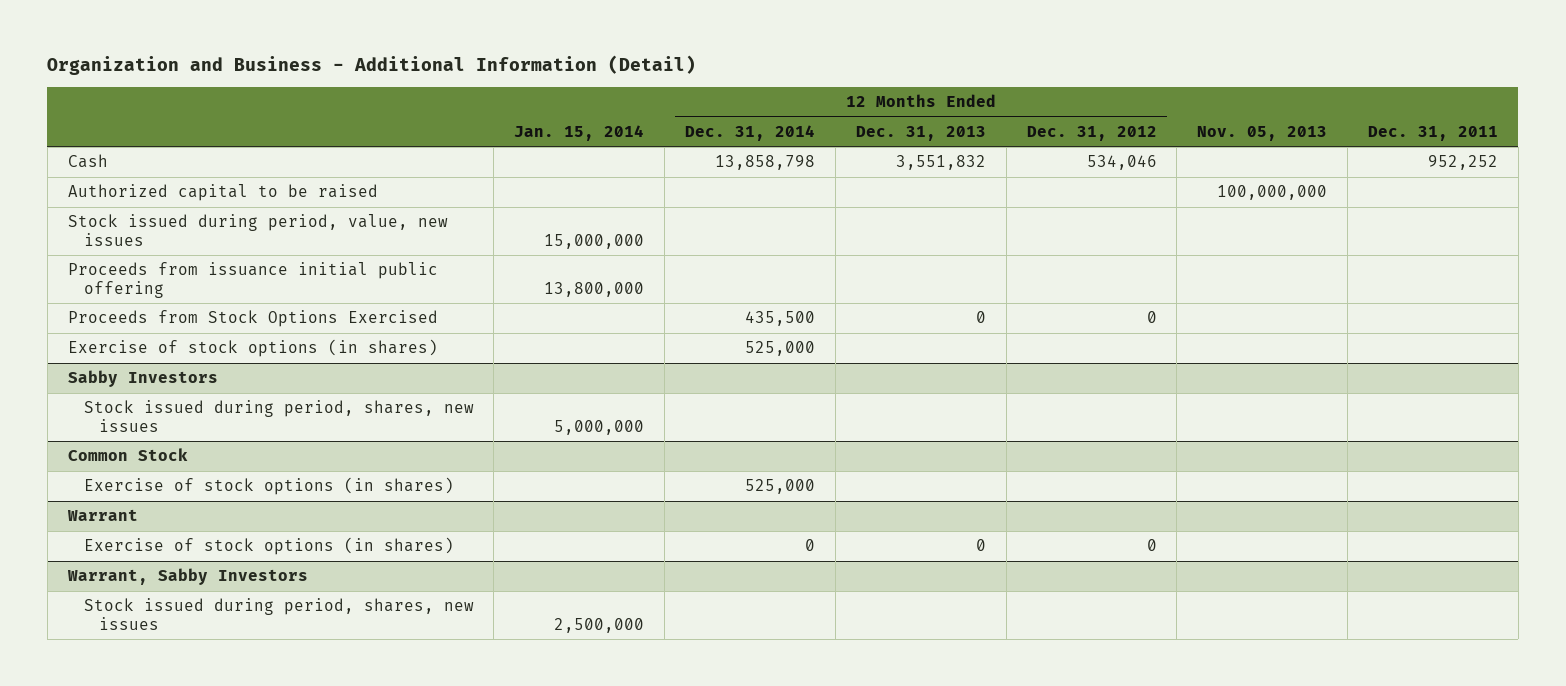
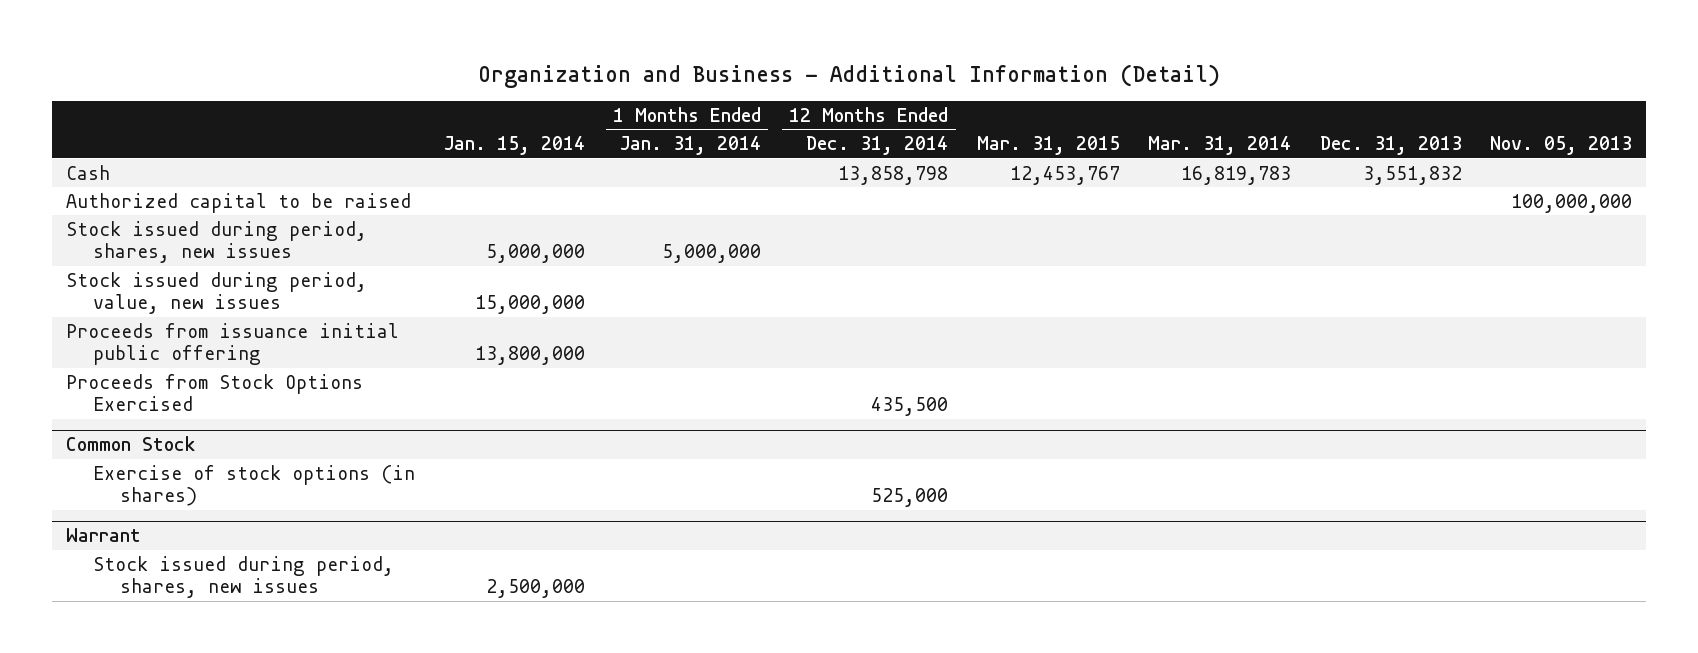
- | Jan. 15, 2014 | 12 Months Ended Dec. 31, 2014 | 12 Months Ended Dec. 31, 2013 | 12 Months Ended Dec. 31, 2012 | Nov. 05, 2013 | Dec. 31, 2011
+ | Jan. 15, 2014 | 1 Months Ended Jan. 31, 2014 | 12 Months Ended Dec. 31, 2014 | Mar. 31, 2015 | Mar. 31, 2014 | Dec. 31, 2013 | Nov. 05, 2013
+ Stock issued during period, shares, new issues | 5,000,000 | 5,000,000 | | | | |
- Exercise of stock options (in shares) | | 525,000 | | | |
- Sabby Investors
- Stock issued during period, shares, new issues | 5,000,000 | | | | |
@ Warrant
- Exercise of stock options (in shares) | | 0 | 0 | 0 | |
- Warrant, Sabby Investors
- Stock issued during period, shares, new issues | 2,500,000 | | | | |
@ Warrant
+ Stock issued during period, shares, new issues | 2,500,000 | | | | | |

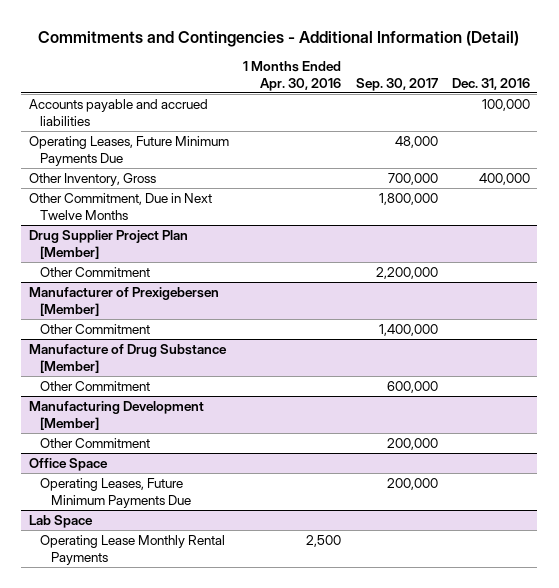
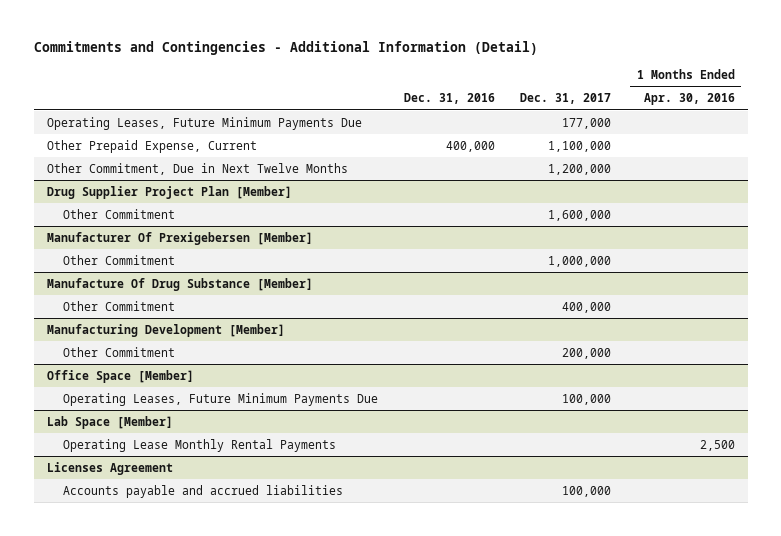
- | 1 Months Ended Apr. 30, 2016 | Sep. 30, 2017 | Dec. 31, 2016
+ | Dec. 31, 2016 | Dec. 31, 2017 | 1 Months Ended Apr. 30, 2016
- Accounts payable and accrued liabilities | | | 100,000
- Other Inventory, Gross | | 700,000 | 400,000
+ Other Prepaid Expense, Current | 400,000 | 1,100,000 |
- Manufacturer of Prexigebersen [Member]
+ Manufacturer Of Prexigebersen [Member]
- Manufacture of Drug Substance [Member]
+ Manufacture Of Drug Substance [Member]
- Office Space
+ Office Space [Member]
- Lab Space
+ Lab Space [Member]
+ Licenses Agreement
+ Accounts payable and accrued liabilities | | 100,000 |

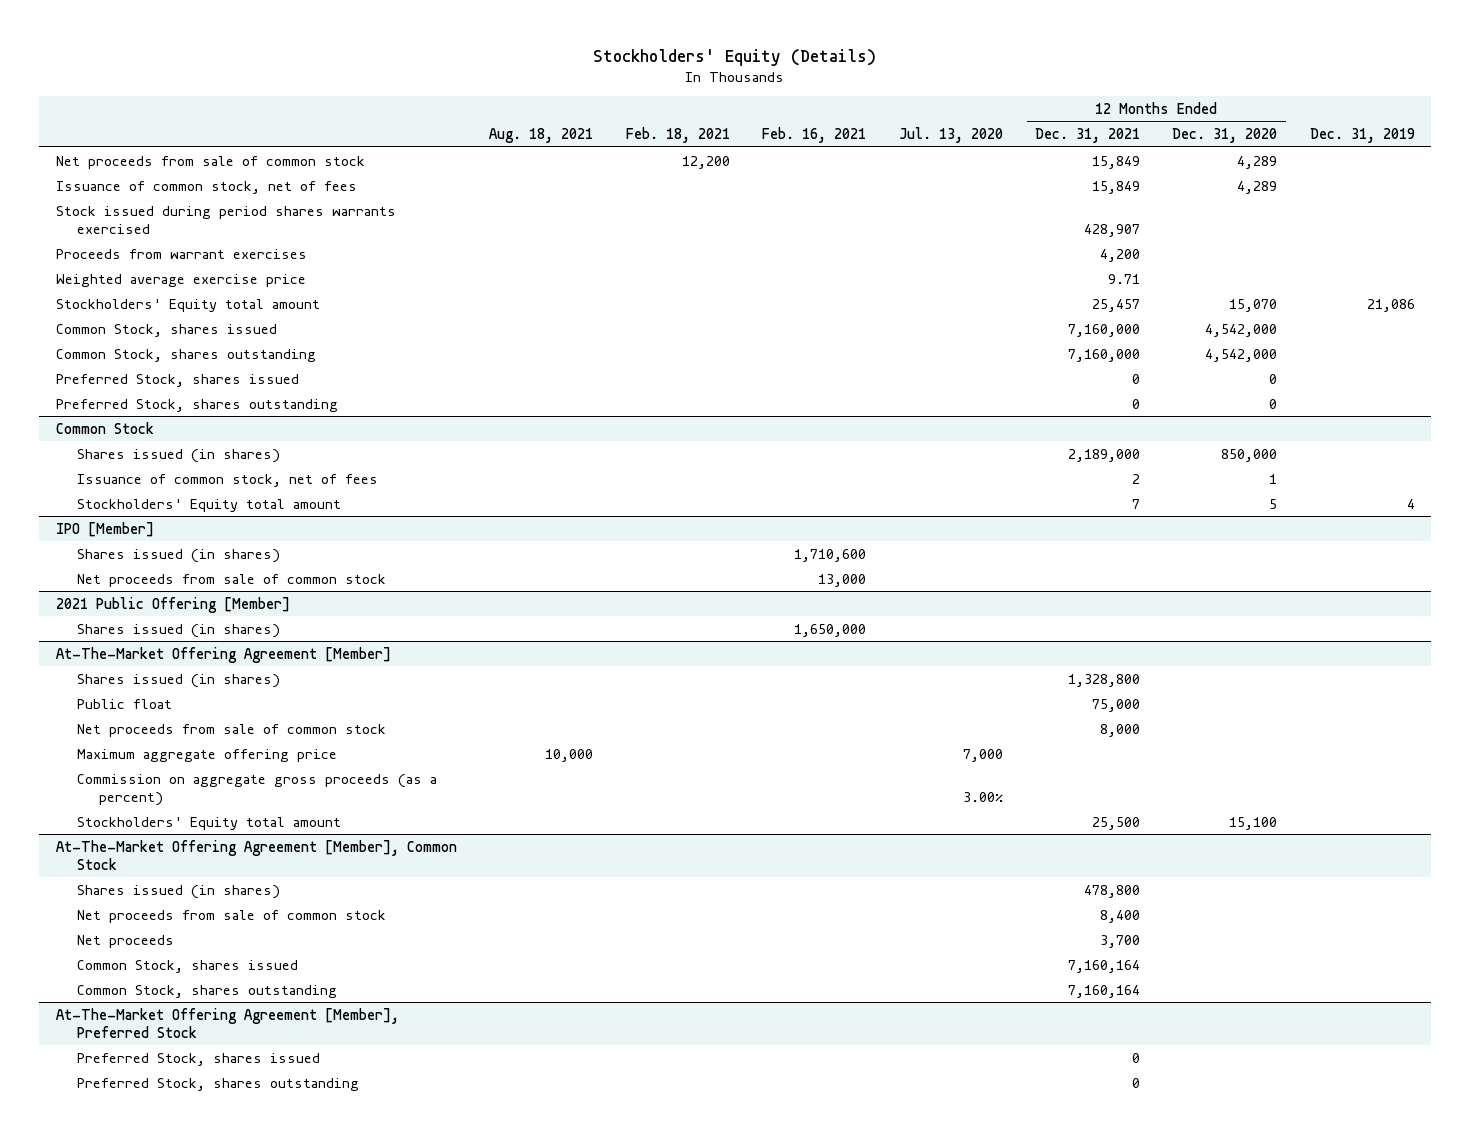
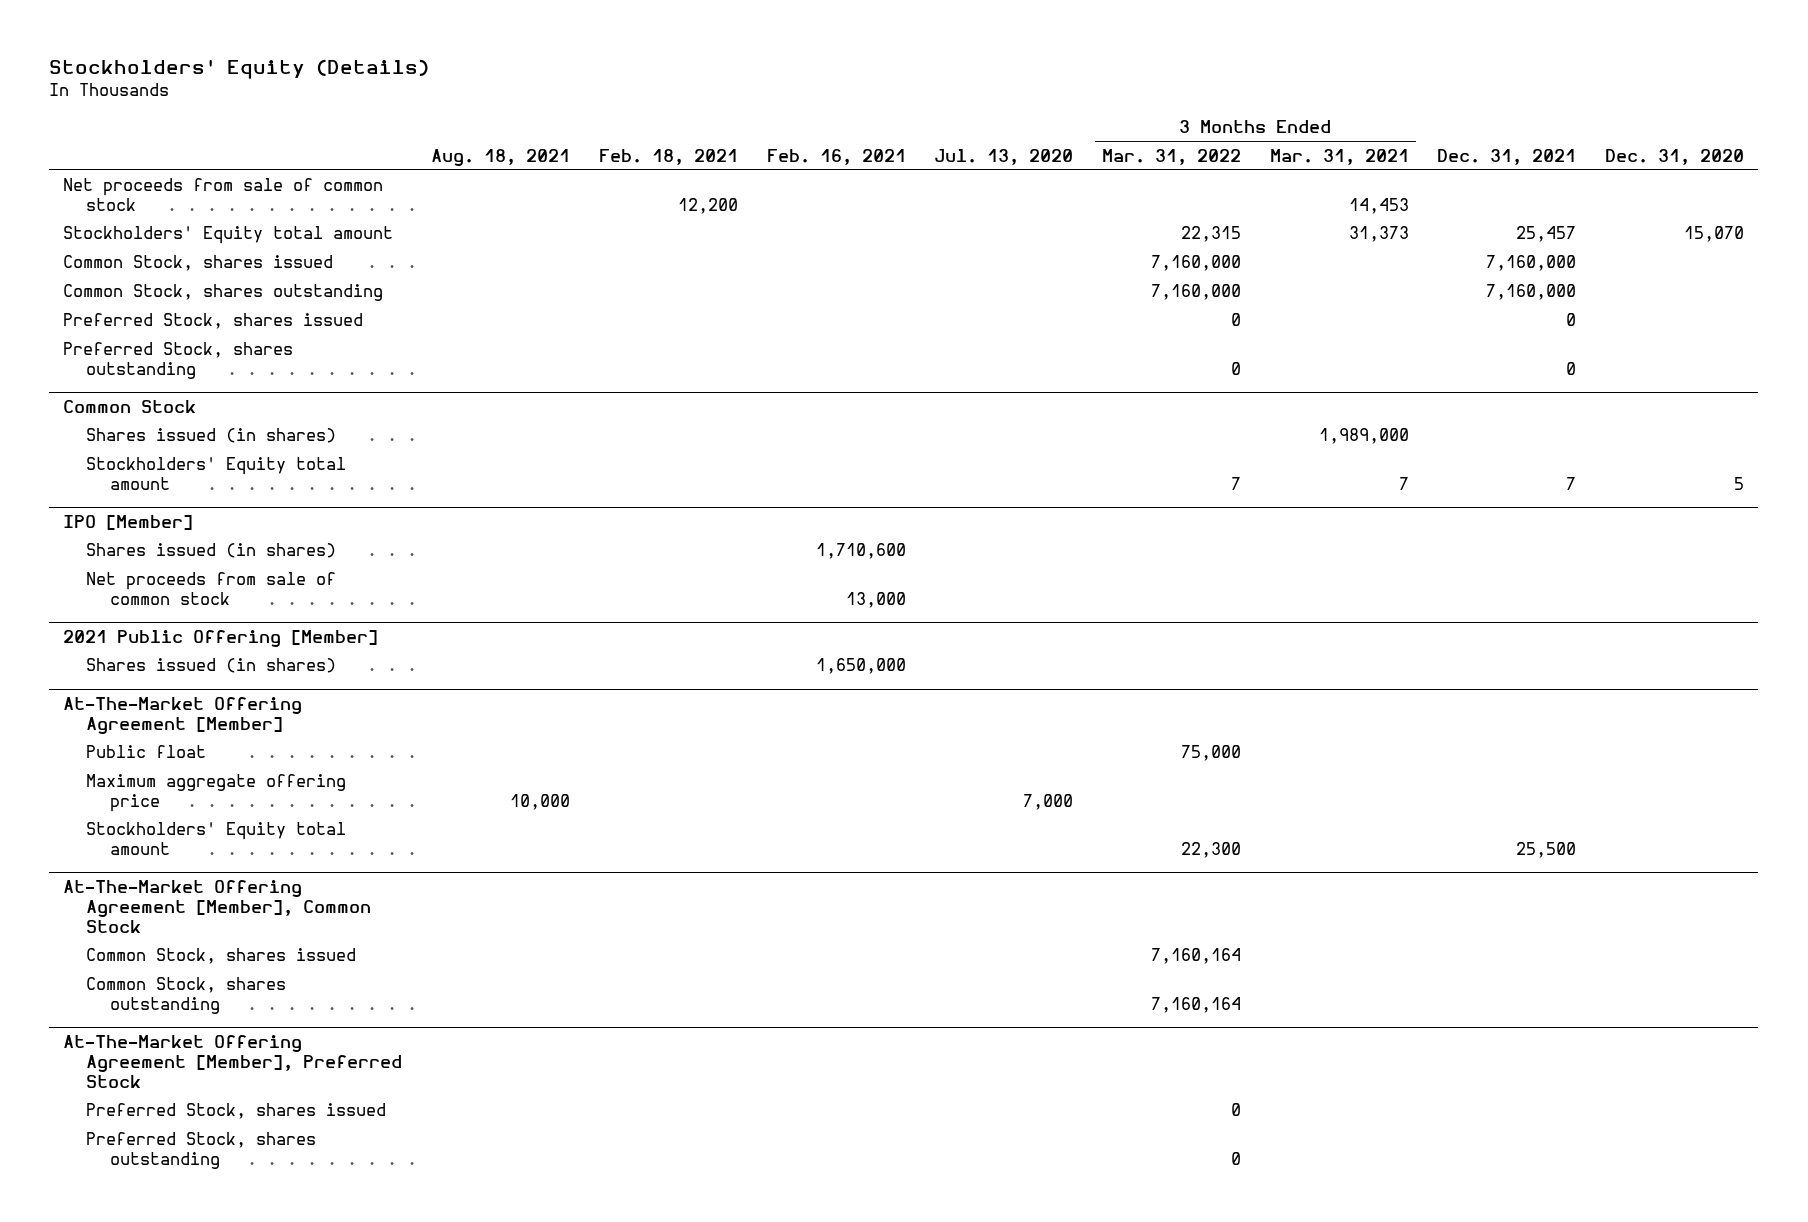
- | Aug. 18, 2021 | Feb. 18, 2021 | Feb. 16, 2021 | Jul. 13, 2020 | 12 Months Ended Dec. 31, 2021 | 12 Months Ended Dec. 31, 2020 | Dec. 31, 2019
+ | Aug. 18, 2021 | Feb. 18, 2021 | Feb. 16, 2021 | Jul. 13, 2020 | 3 Months Ended Mar. 31, 2022 | 3 Months Ended Mar. 31, 2021 | Dec. 31, 2021 | Dec. 31, 2020
- Issuance of common stock, net of fees | | | | | 15,849 | 4,289 |
- Stock issued during period shares warrants exercised | | | | | 428,907 | |
- Proceeds from warrant exercises | | | | | 4,200 | |
- Weighted average exercise price | | | | | 9.71 | |
@ Common Stock
- Issuance of common stock, net of fees | | | | | 2 | 1 |
@ At-The-Market Offering Agreement [Member]
- Shares issued (in shares) | | | | | 1,328,800 | |
- Net proceeds from sale of common stock | | | | | 8,000 | |
- Commission on aggregate gross proceeds (as a percent) | | | | 3.00% | | |
@ At-The-Market Offering Agreement [Member], Common Stock
- Shares issued (in shares) | | | | | 478,800 | |
- Net proceeds from sale of common stock | | | | | 8,400 | |
- Net proceeds | | | | | 3,700 | |

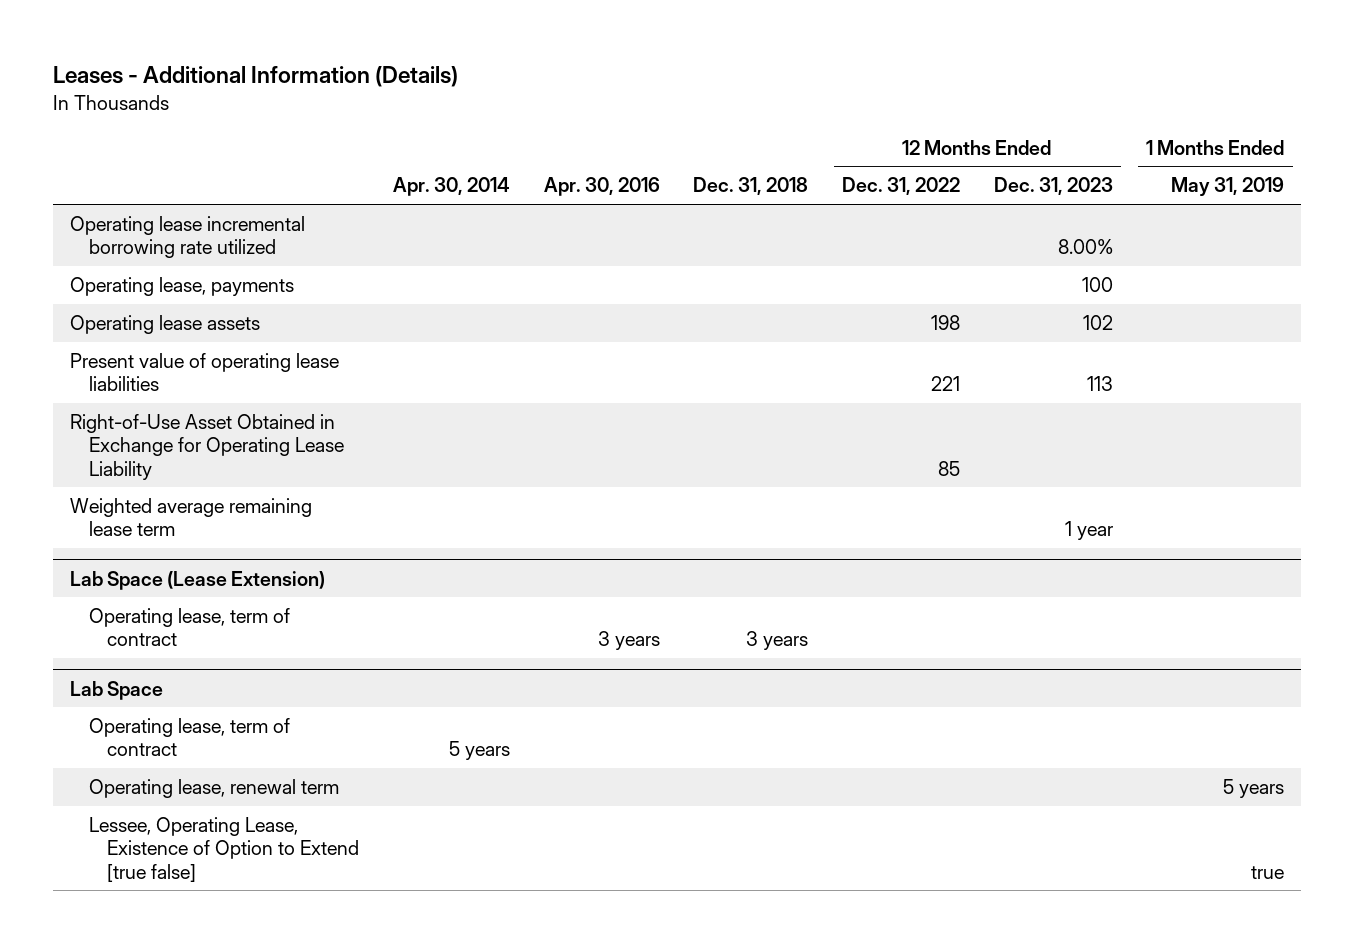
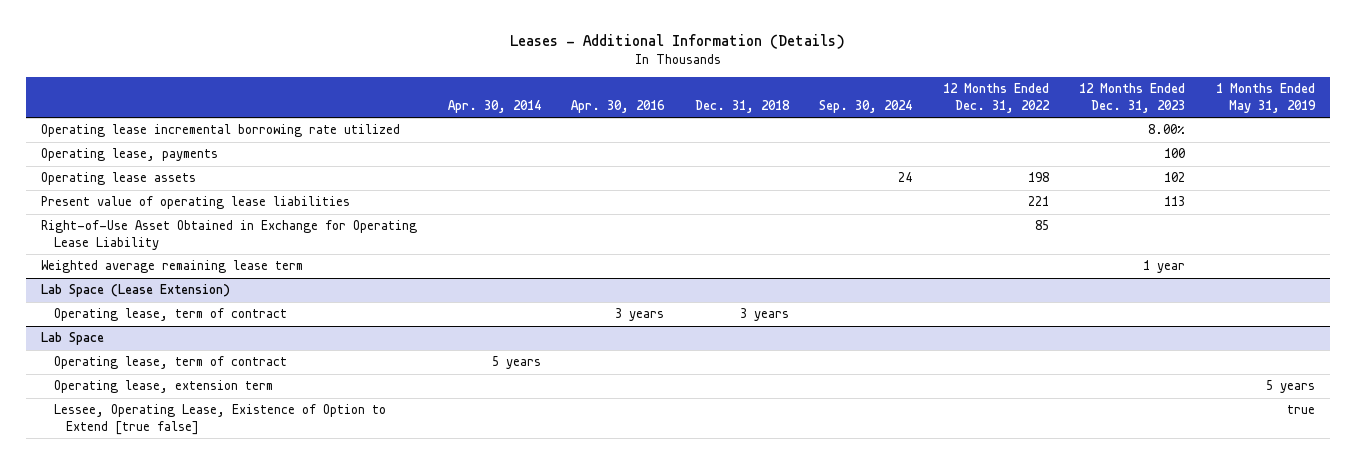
- | Apr. 30, 2014 | Apr. 30, 2016 | Dec. 31, 2018 | 12 Months Ended Dec. 31, 2022 | 12 Months Ended Dec. 31, 2023 | 1 Months Ended May 31, 2019
+ | Apr. 30, 2014 | Apr. 30, 2016 | Dec. 31, 2018 | Sep. 30, 2024 | 12 Months Ended Dec. 31, 2022 | 12 Months Ended Dec. 31, 2023 | 1 Months Ended May 31, 2019
@ Lab Space
- Operating lease, renewal term | | | | | | 5 years
+ Operating lease, extension term | | | | | | | 5 years

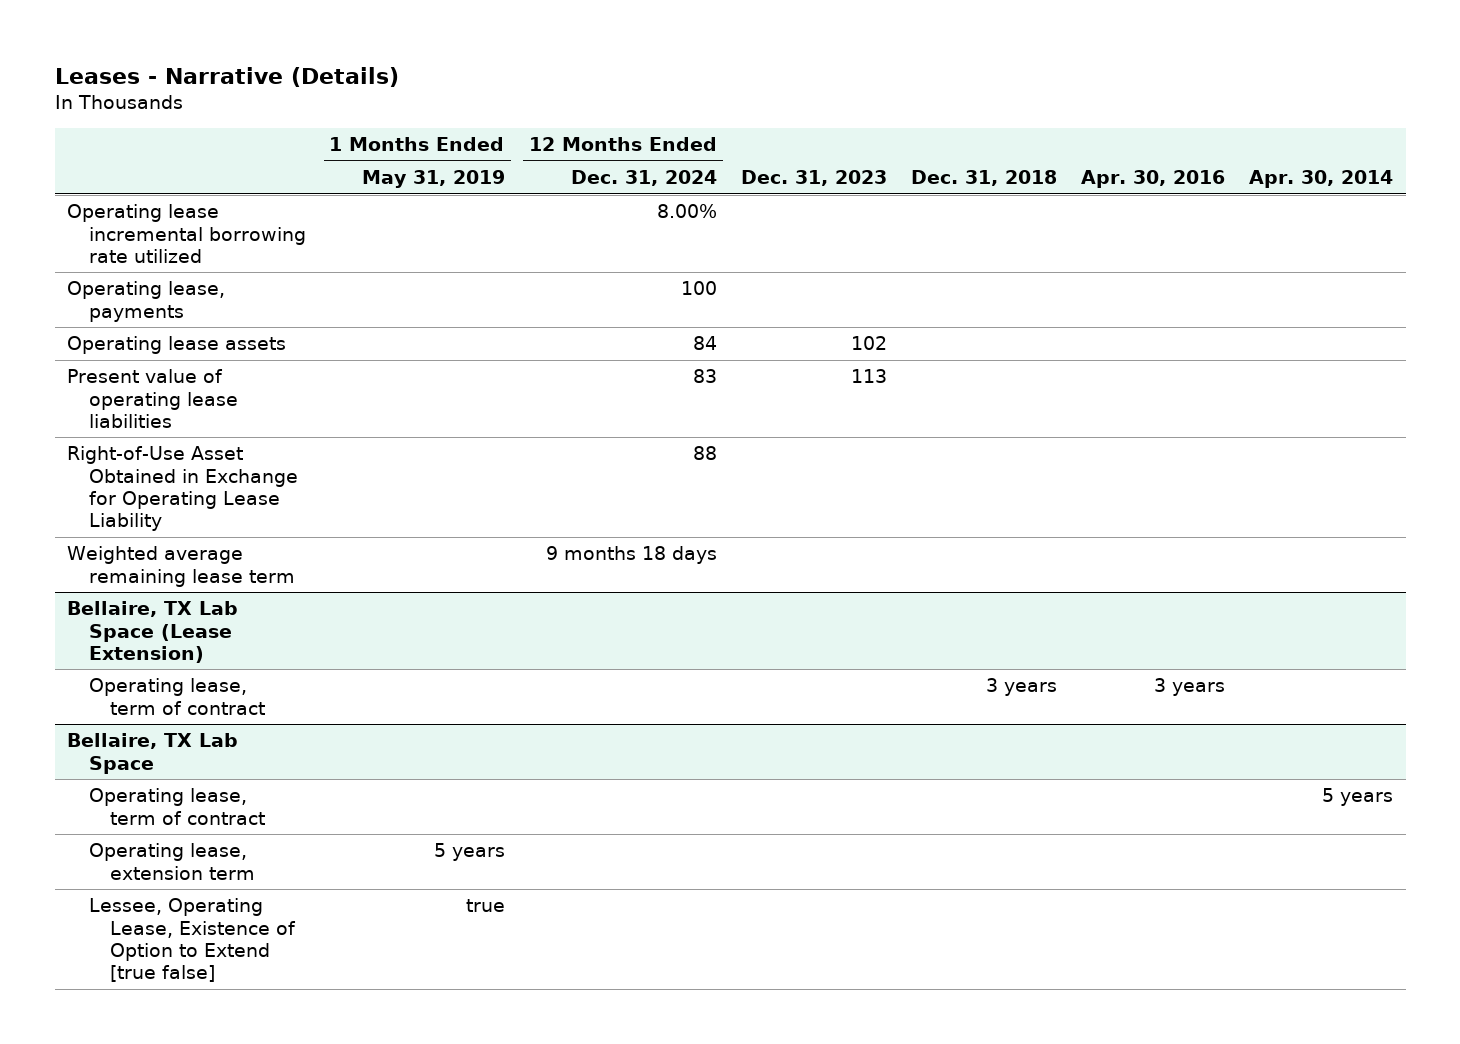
- Leases - Additional Information (Details)
+ Leases - Narrative (Details)
- | Apr. 30, 2014 | Apr. 30, 2016 | Dec. 31, 2018 | Sep. 30, 2024 | 12 Months Ended Dec. 31, 2022 | 12 Months Ended Dec. 31, 2023 | 1 Months Ended May 31, 2019
+ | 1 Months Ended May 31, 2019 | 12 Months Ended Dec. 31, 2024 | Dec. 31, 2023 | Dec. 31, 2018 | Apr. 30, 2016 | Apr. 30, 2014
- Lab Space (Lease Extension)
+ Bellaire, TX Lab Space (Lease Extension)
- Lab Space
+ Bellaire, TX Lab Space

